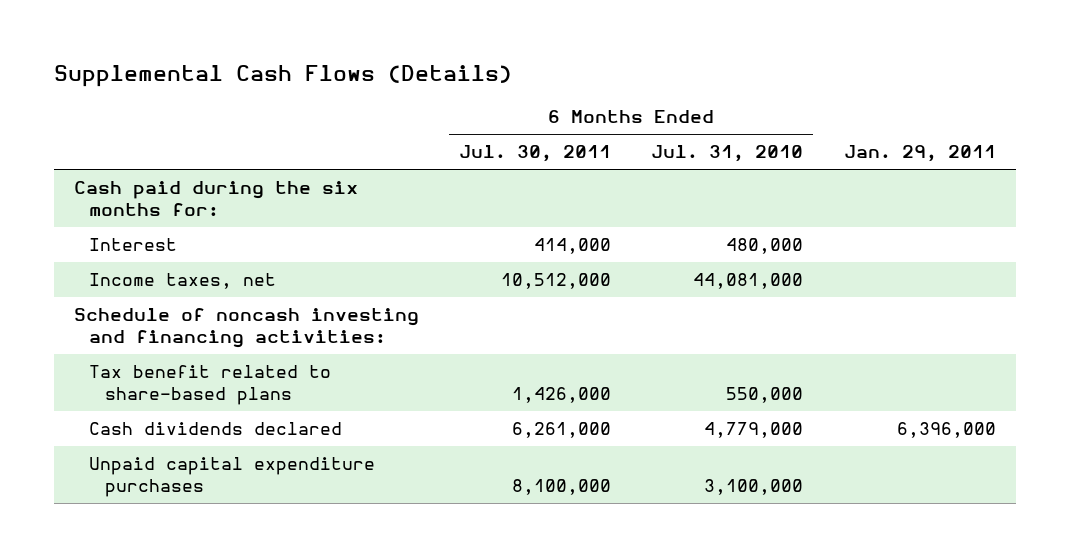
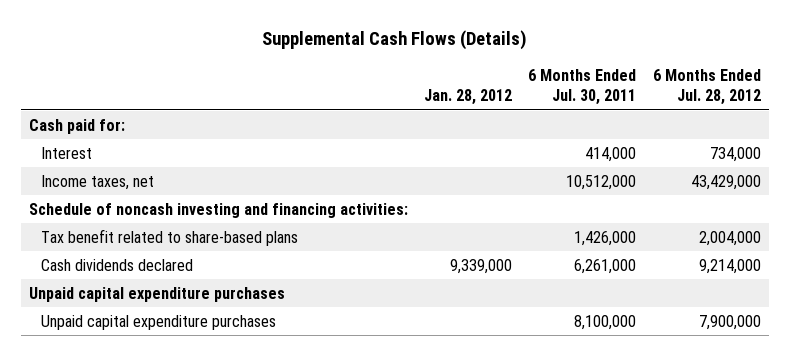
- | 6 Months Ended Jul. 30, 2011 | 6 Months Ended Jul. 31, 2010 | Jan. 29, 2011
+ | Jan. 28, 2012 | 6 Months Ended Jul. 30, 2011 | 6 Months Ended Jul. 28, 2012
- Cash paid during the six months for:
+ Cash paid for:
+ Unpaid capital expenditure purchases

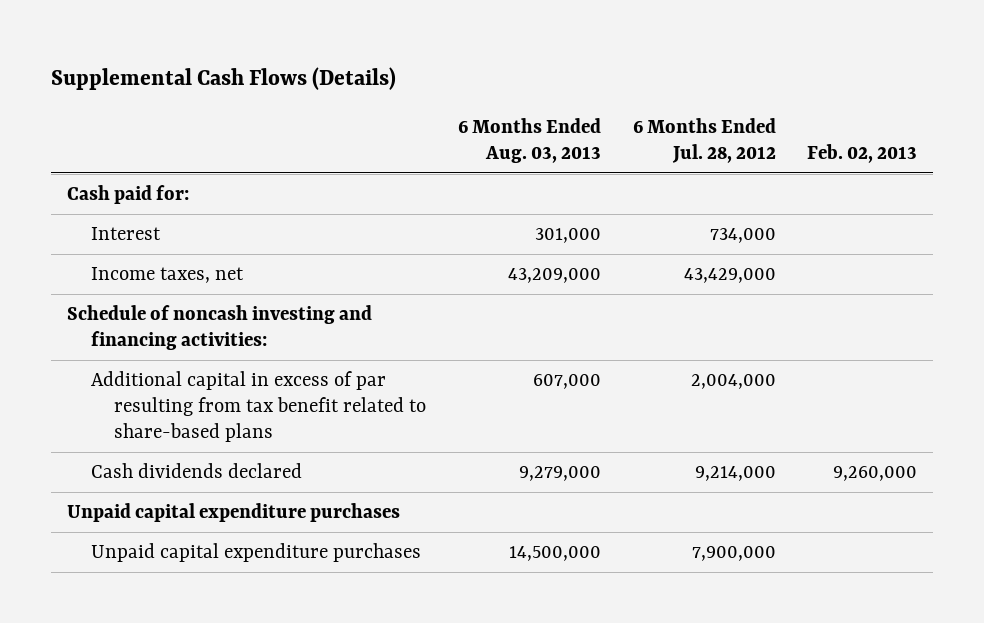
- | Jan. 28, 2012 | 6 Months Ended Jul. 30, 2011 | 6 Months Ended Jul. 28, 2012
+ | 6 Months Ended Aug. 03, 2013 | 6 Months Ended Jul. 28, 2012 | Feb. 02, 2013
- Tax benefit related to share-based plans | | 1,426,000 | 2,004,000
+ Additional capital in excess of par resulting from tax benefit related to share-based plans | 607,000 | 2,004,000 |

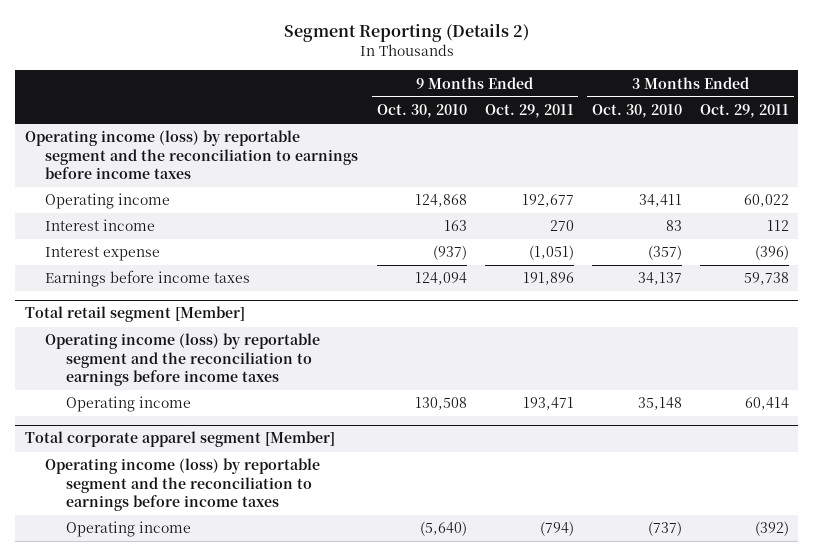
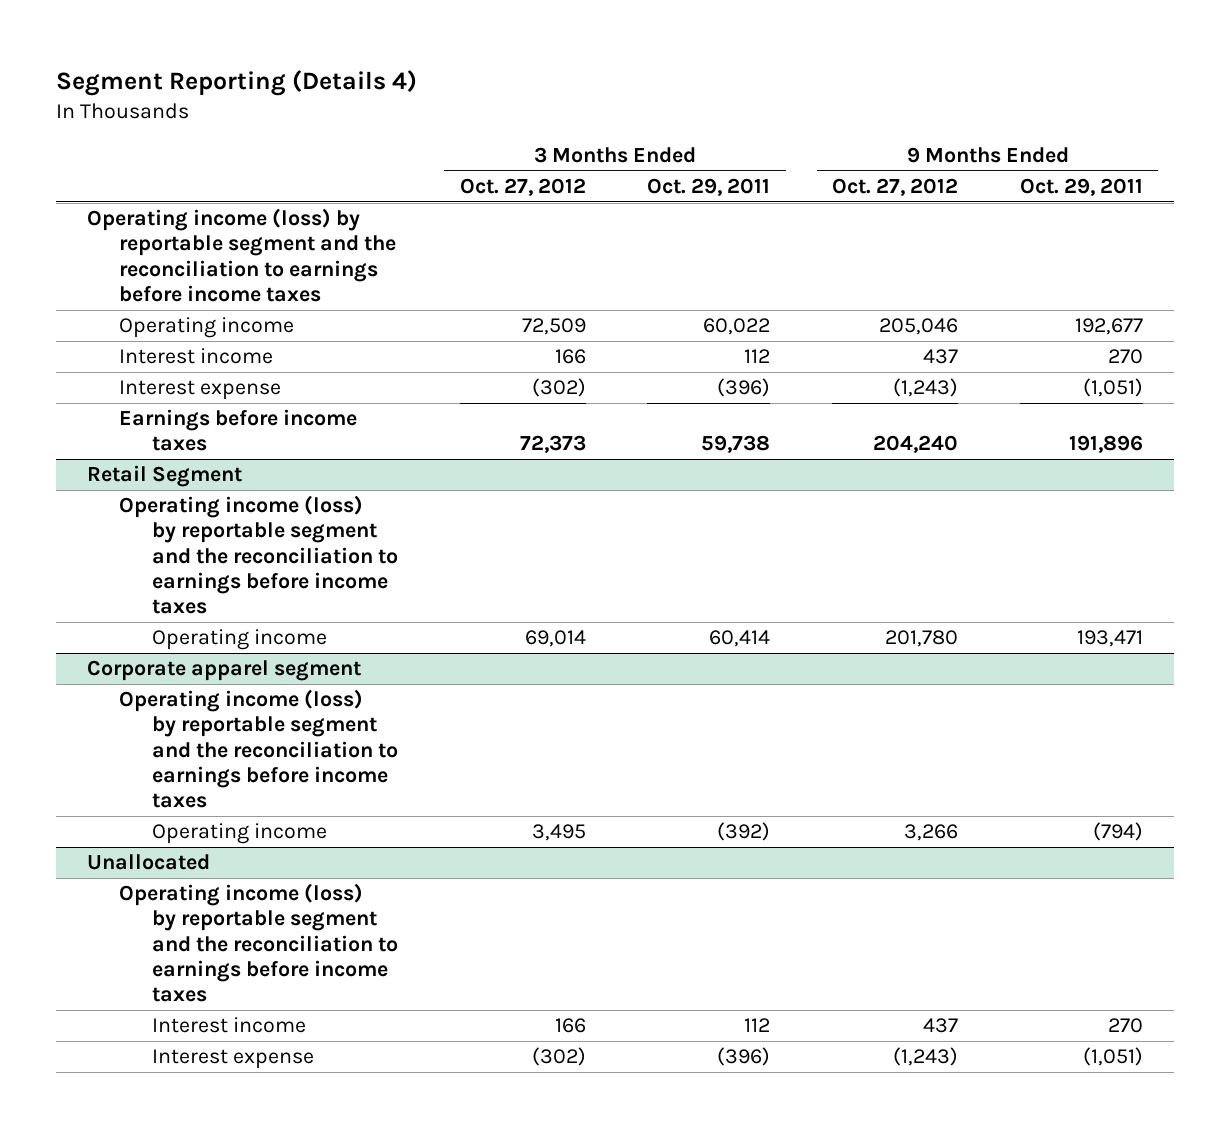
- Segment Reporting (Details 2)
+ Segment Reporting (Details 4)
- | 9 Months Ended Oct. 30, 2010 | 9 Months Ended Oct. 29, 2011 | 3 Months Ended Oct. 30, 2010 | 3 Months Ended Oct. 29, 2011
+ | 3 Months Ended Oct. 27, 2012 | 3 Months Ended Oct. 29, 2011 | 9 Months Ended Oct. 27, 2012 | 9 Months Ended Oct. 29, 2011
- Total retail segment [Member]
+ Retail Segment
- Total corporate apparel segment [Member]
+ Corporate apparel segment
+ Unallocated
+ Operating income (loss) by reportable segment and the reconciliation to earnings before income taxes
+ Interest income | 166 | 112 | 437 | 270
+ Interest expense | (302) | (396) | (1,243) | (1,051)

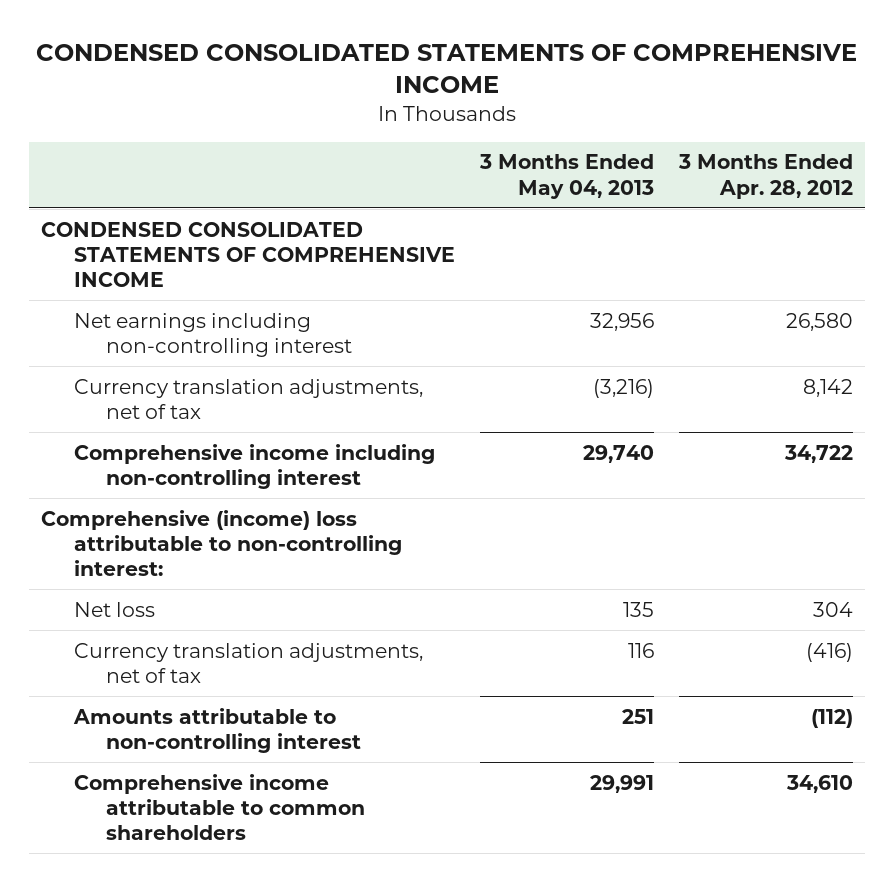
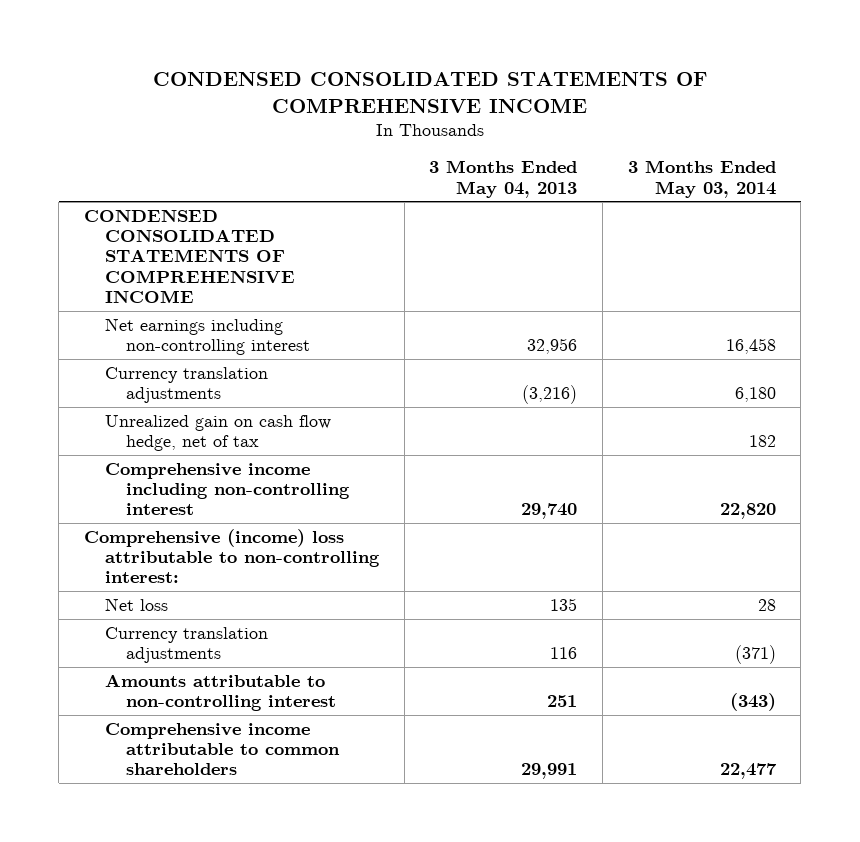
- | 3 Months Ended May 04, 2013 | 3 Months Ended Apr. 28, 2012
+ | 3 Months Ended May 04, 2013 | 3 Months Ended May 03, 2014
- Currency translation adjustments, net of tax | (3,216) | 8,142
+ Currency translation adjustments | (3,216) | 6,180
+ Unrealized gain on cash flow hedge, net of tax | | 182
- Currency translation adjustments, net of tax | 116 | (416)
+ Currency translation adjustments | 116 | (371)

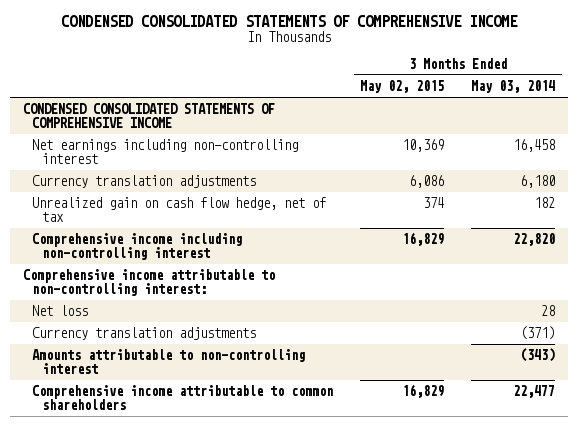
- | 3 Months Ended May 04, 2013 | 3 Months Ended May 03, 2014
+ | 3 Months Ended May 02, 2015 | 3 Months Ended May 03, 2014
- Comprehensive (income) loss attributable to non-controlling interest:
+ Comprehensive income attributable to non-controlling interest:

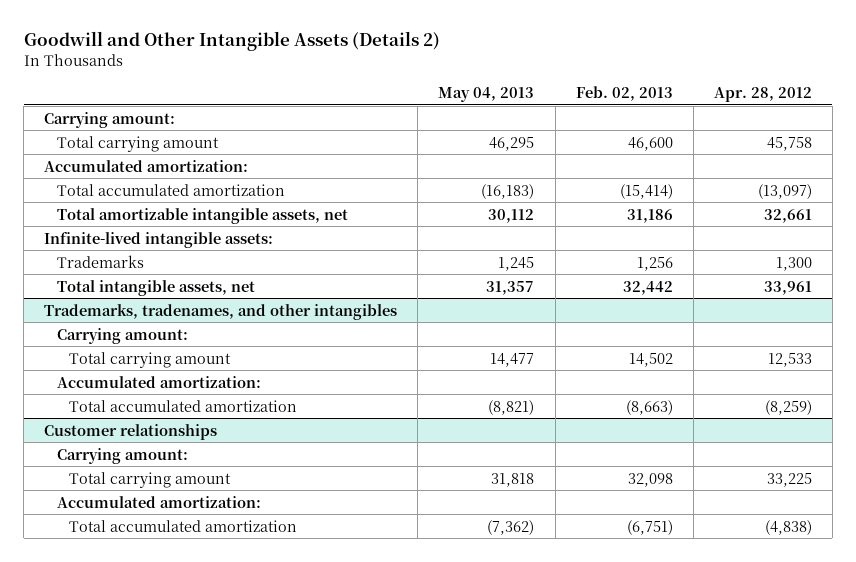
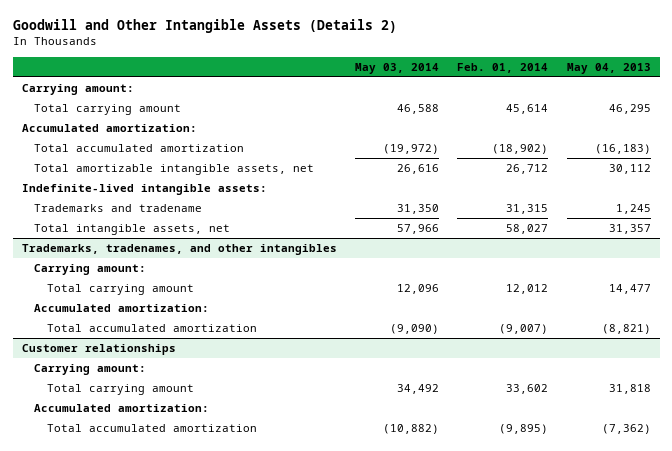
- | May 04, 2013 | Feb. 02, 2013 | Apr. 28, 2012
+ | May 03, 2014 | Feb. 01, 2014 | May 04, 2013
- Infinite-lived intangible assets:
- Trademarks | 1,245 | 1,256 | 1,300
+ Indefinite-lived intangible assets:
+ Trademarks and tradename | 31,350 | 31,315 | 1,245

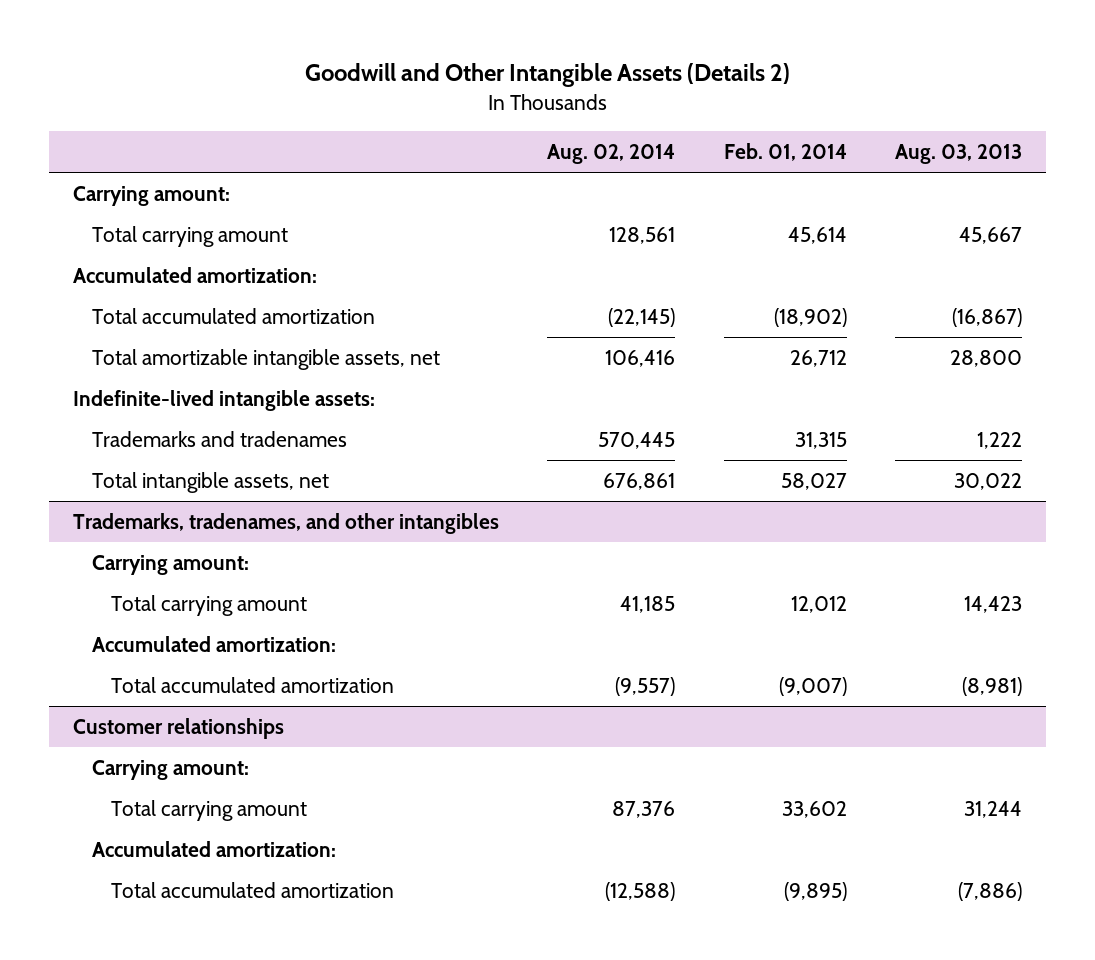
- | May 03, 2014 | Feb. 01, 2014 | May 04, 2013
+ | Aug. 02, 2014 | Feb. 01, 2014 | Aug. 03, 2013
- Trademarks and tradename | 31,350 | 31,315 | 1,245
+ Trademarks and tradenames | 570,445 | 31,315 | 1,222

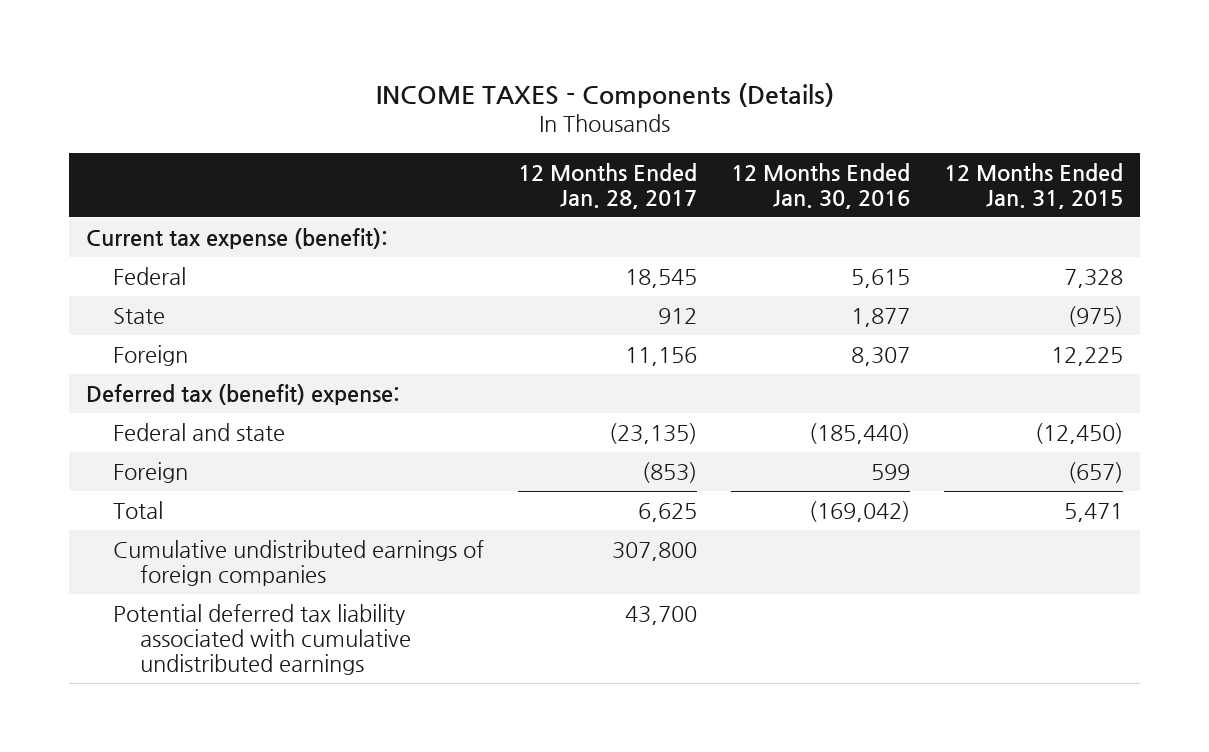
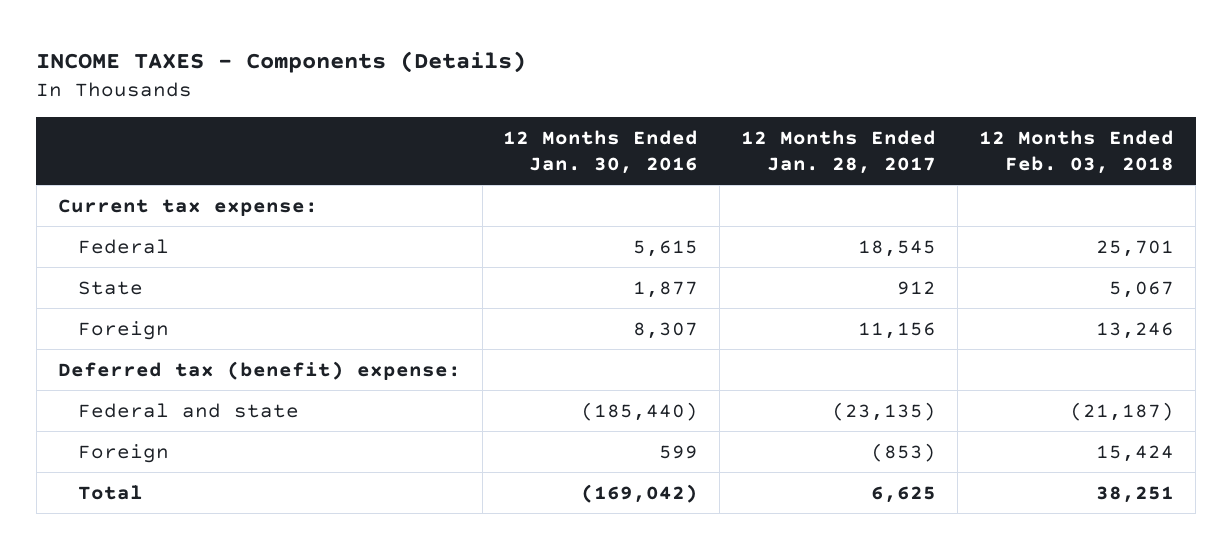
- | 12 Months Ended Jan. 28, 2017 | 12 Months Ended Jan. 30, 2016 | 12 Months Ended Jan. 31, 2015
+ | 12 Months Ended Jan. 30, 2016 | 12 Months Ended Jan. 28, 2017 | 12 Months Ended Feb. 03, 2018
- Current tax expense (benefit):
+ Current tax expense:
- Cumulative undistributed earnings of foreign companies | 307,800 | |
- Potential deferred tax liability associated with cumulative undistributed earnings | 43,700 | |

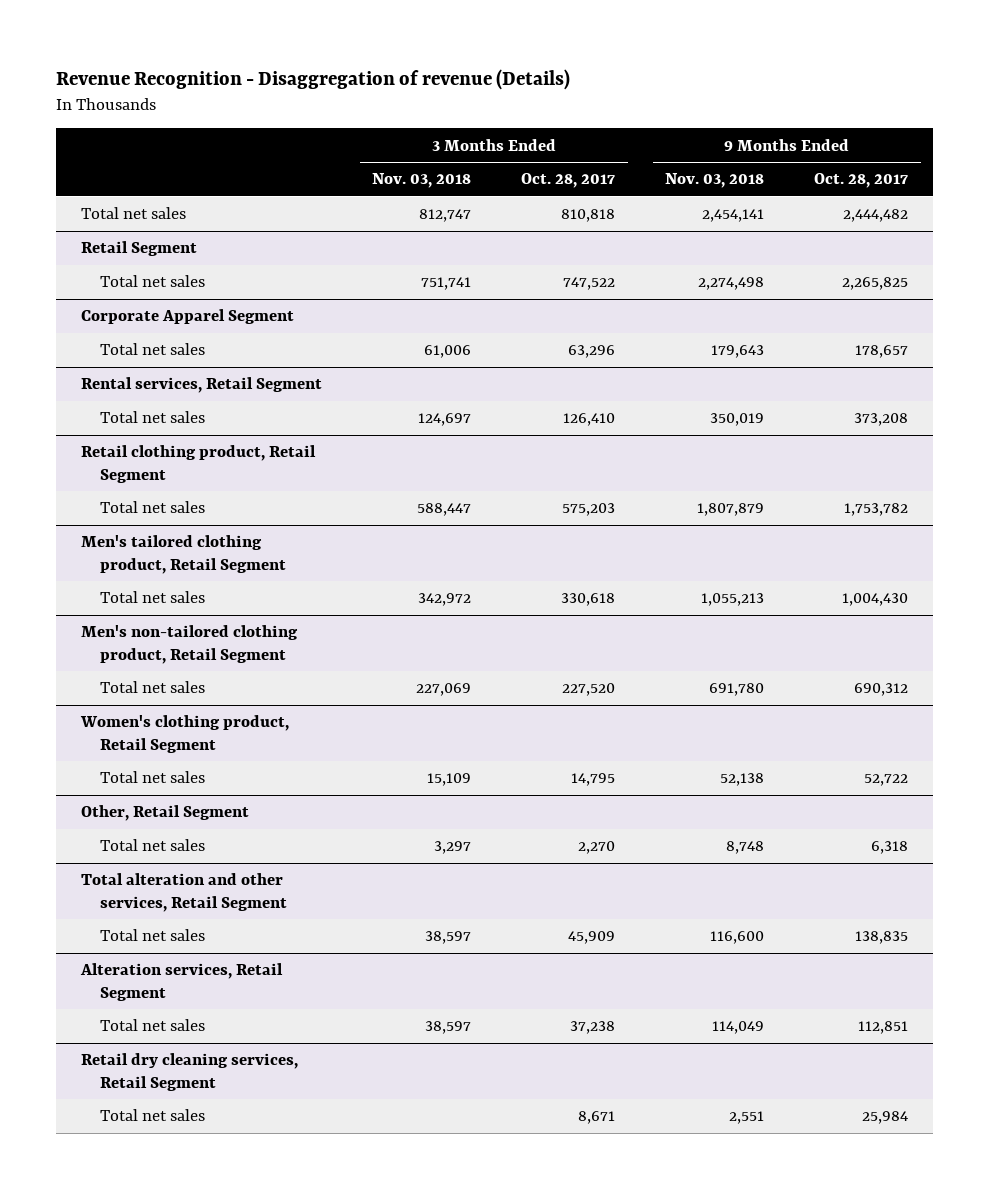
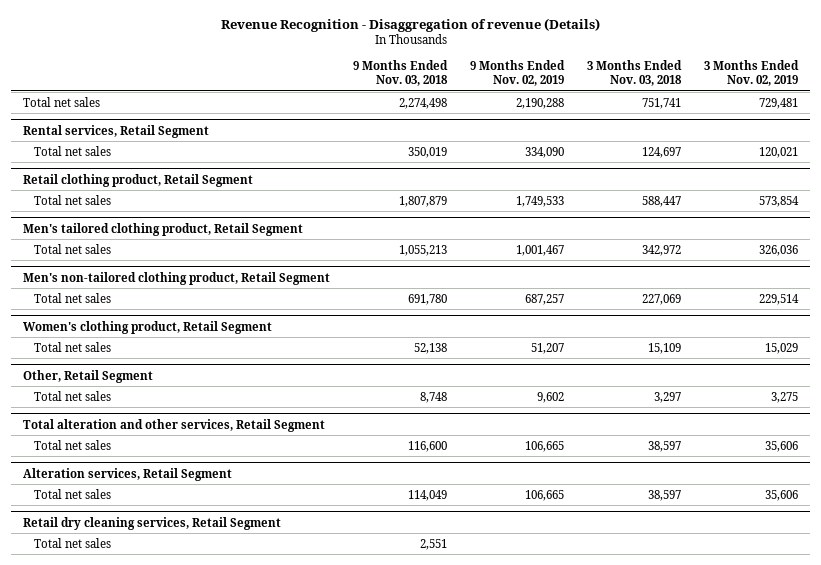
- | 3 Months Ended Nov. 03, 2018 | 3 Months Ended Oct. 28, 2017 | 9 Months Ended Nov. 03, 2018 | 9 Months Ended Oct. 28, 2017
+ | 9 Months Ended Nov. 03, 2018 | 9 Months Ended Nov. 02, 2019 | 3 Months Ended Nov. 03, 2018 | 3 Months Ended Nov. 02, 2019
- Total net sales | 812,747 | 810,818 | 2,454,141 | 2,444,482
- Retail Segment
- Corporate Apparel Segment
- Total net sales | 61,006 | 63,296 | 179,643 | 178,657

